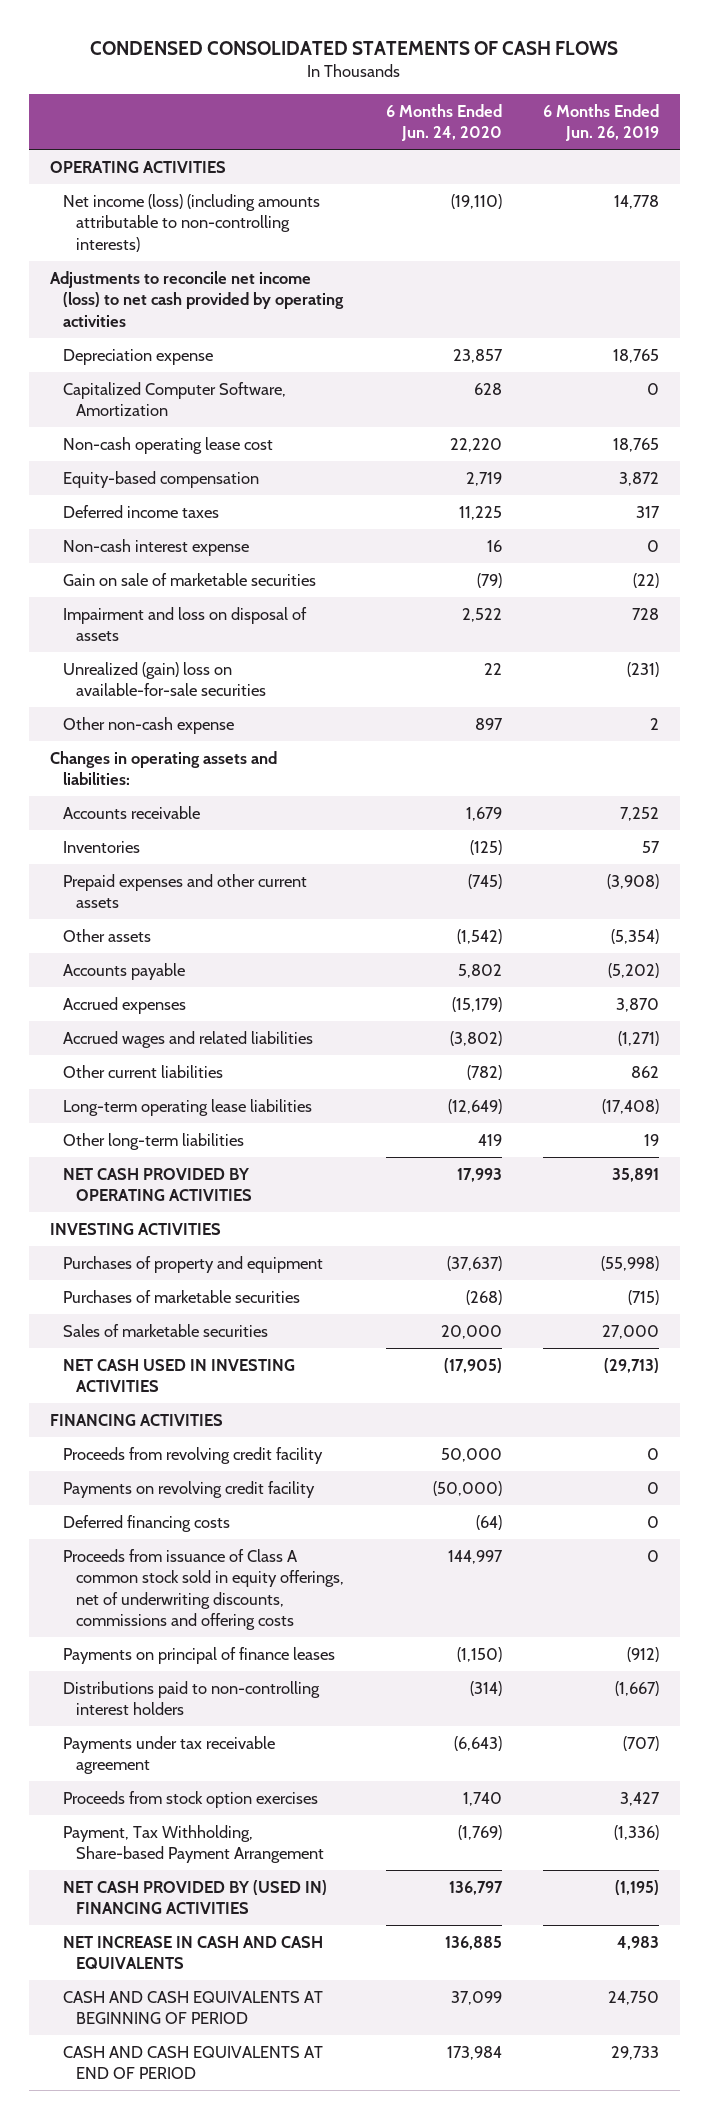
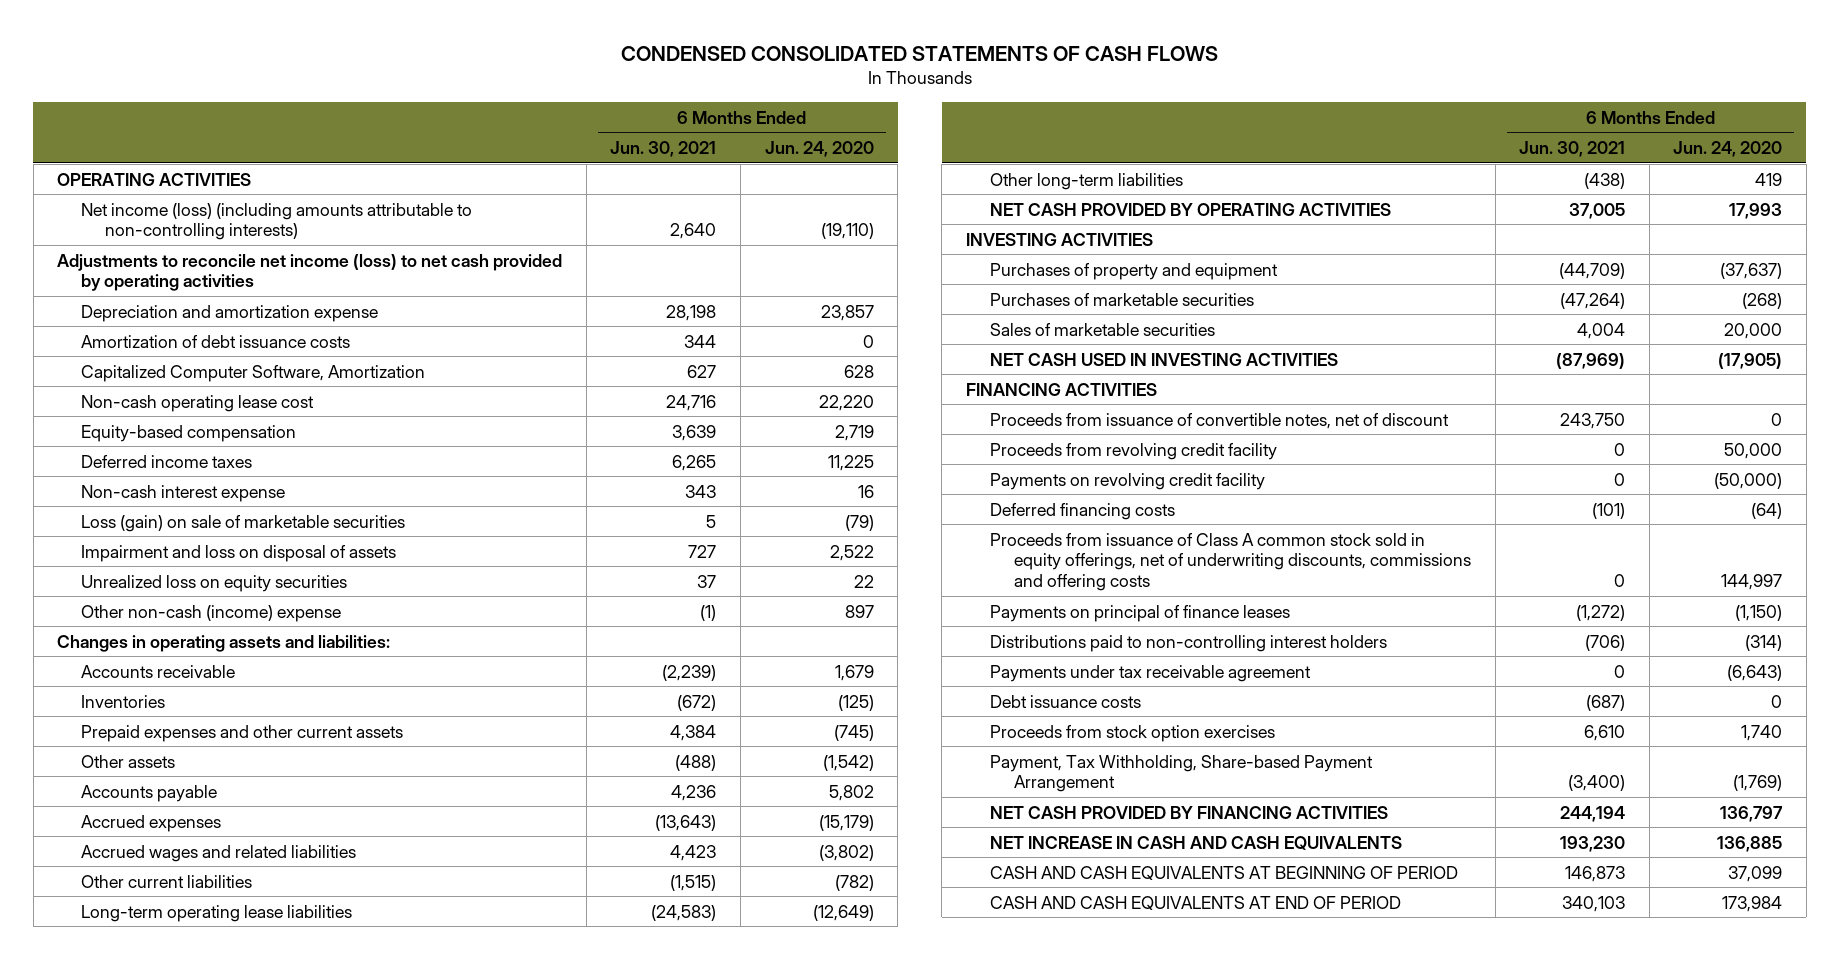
- | 6 Months Ended Jun. 24, 2020 | 6 Months Ended Jun. 26, 2019
+ | 6 Months Ended Jun. 30, 2021 | 6 Months Ended Jun. 24, 2020
- Depreciation expense | 23,857 | 18,765
+ Depreciation and amortization expense | 28,198 | 23,857
+ Amortization of debt issuance costs | 344 | 0
- Gain on sale of marketable securities | (79) | (22)
+ Loss (gain) on sale of marketable securities | 5 | (79)
- Unrealized (gain) loss on available-for-sale securities | 22 | (231)
- Other non-cash expense | 897 | 2
+ Unrealized loss on equity securities | 37 | 22
+ Other non-cash (income) expense | (1) | 897
+ Proceeds from issuance of convertible notes, net of discount | 243,750 | 0
+ Debt issuance costs | (687) | 0
- NET CASH PROVIDED BY (USED IN) FINANCING ACTIVITIES | 136,797 | (1,195)
+ NET CASH PROVIDED BY FINANCING ACTIVITIES | 244,194 | 136,797

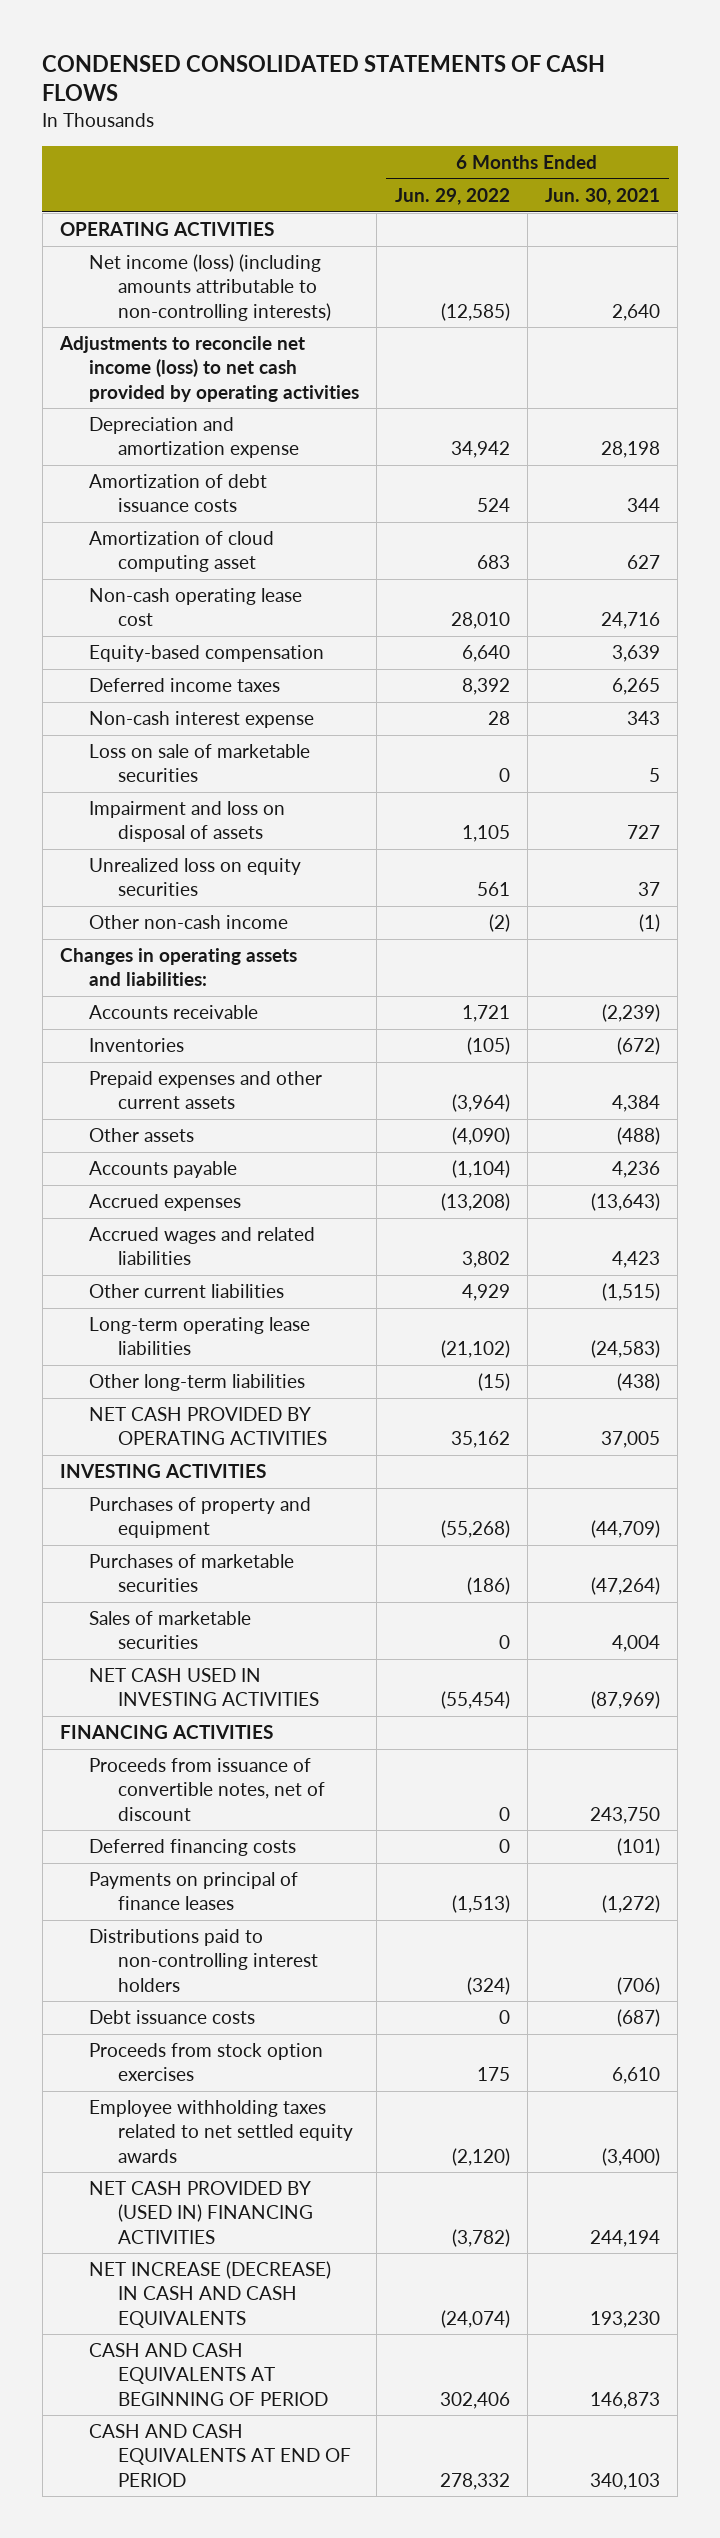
- | 6 Months Ended Jun. 30, 2021 | 6 Months Ended Jun. 24, 2020
+ | 6 Months Ended Jun. 29, 2022 | 6 Months Ended Jun. 30, 2021
- Capitalized Computer Software, Amortization | 627 | 628
+ Amortization of cloud computing asset | 683 | 627
- Loss (gain) on sale of marketable securities | 5 | (79)
+ Loss on sale of marketable securities | 0 | 5
- Other non-cash (income) expense | (1) | 897
+ Other non-cash income | (2) | (1)
- Proceeds from revolving credit facility | 0 | 50,000
- Payments on revolving credit facility | 0 | (50,000)
- Proceeds from issuance of Class A common stock sold in equity offerings, net of underwriting discounts, commissions and offering costs | 0 | 144,997
- Payments under tax receivable agreement | 0 | (6,643)
- Payment, Tax Withholding, Share-based Payment Arrangement | (3,400) | (1,769)
- NET CASH PROVIDED BY FINANCING ACTIVITIES | 244,194 | 136,797
- NET INCREASE IN CASH AND CASH EQUIVALENTS | 193,230 | 136,885
+ Employee withholding taxes related to net settled equity awards | (2,120) | (3,400)
+ NET CASH PROVIDED BY (USED IN) FINANCING ACTIVITIES | (3,782) | 244,194
+ NET INCREASE (DECREASE) IN CASH AND CASH EQUIVALENTS | (24,074) | 193,230

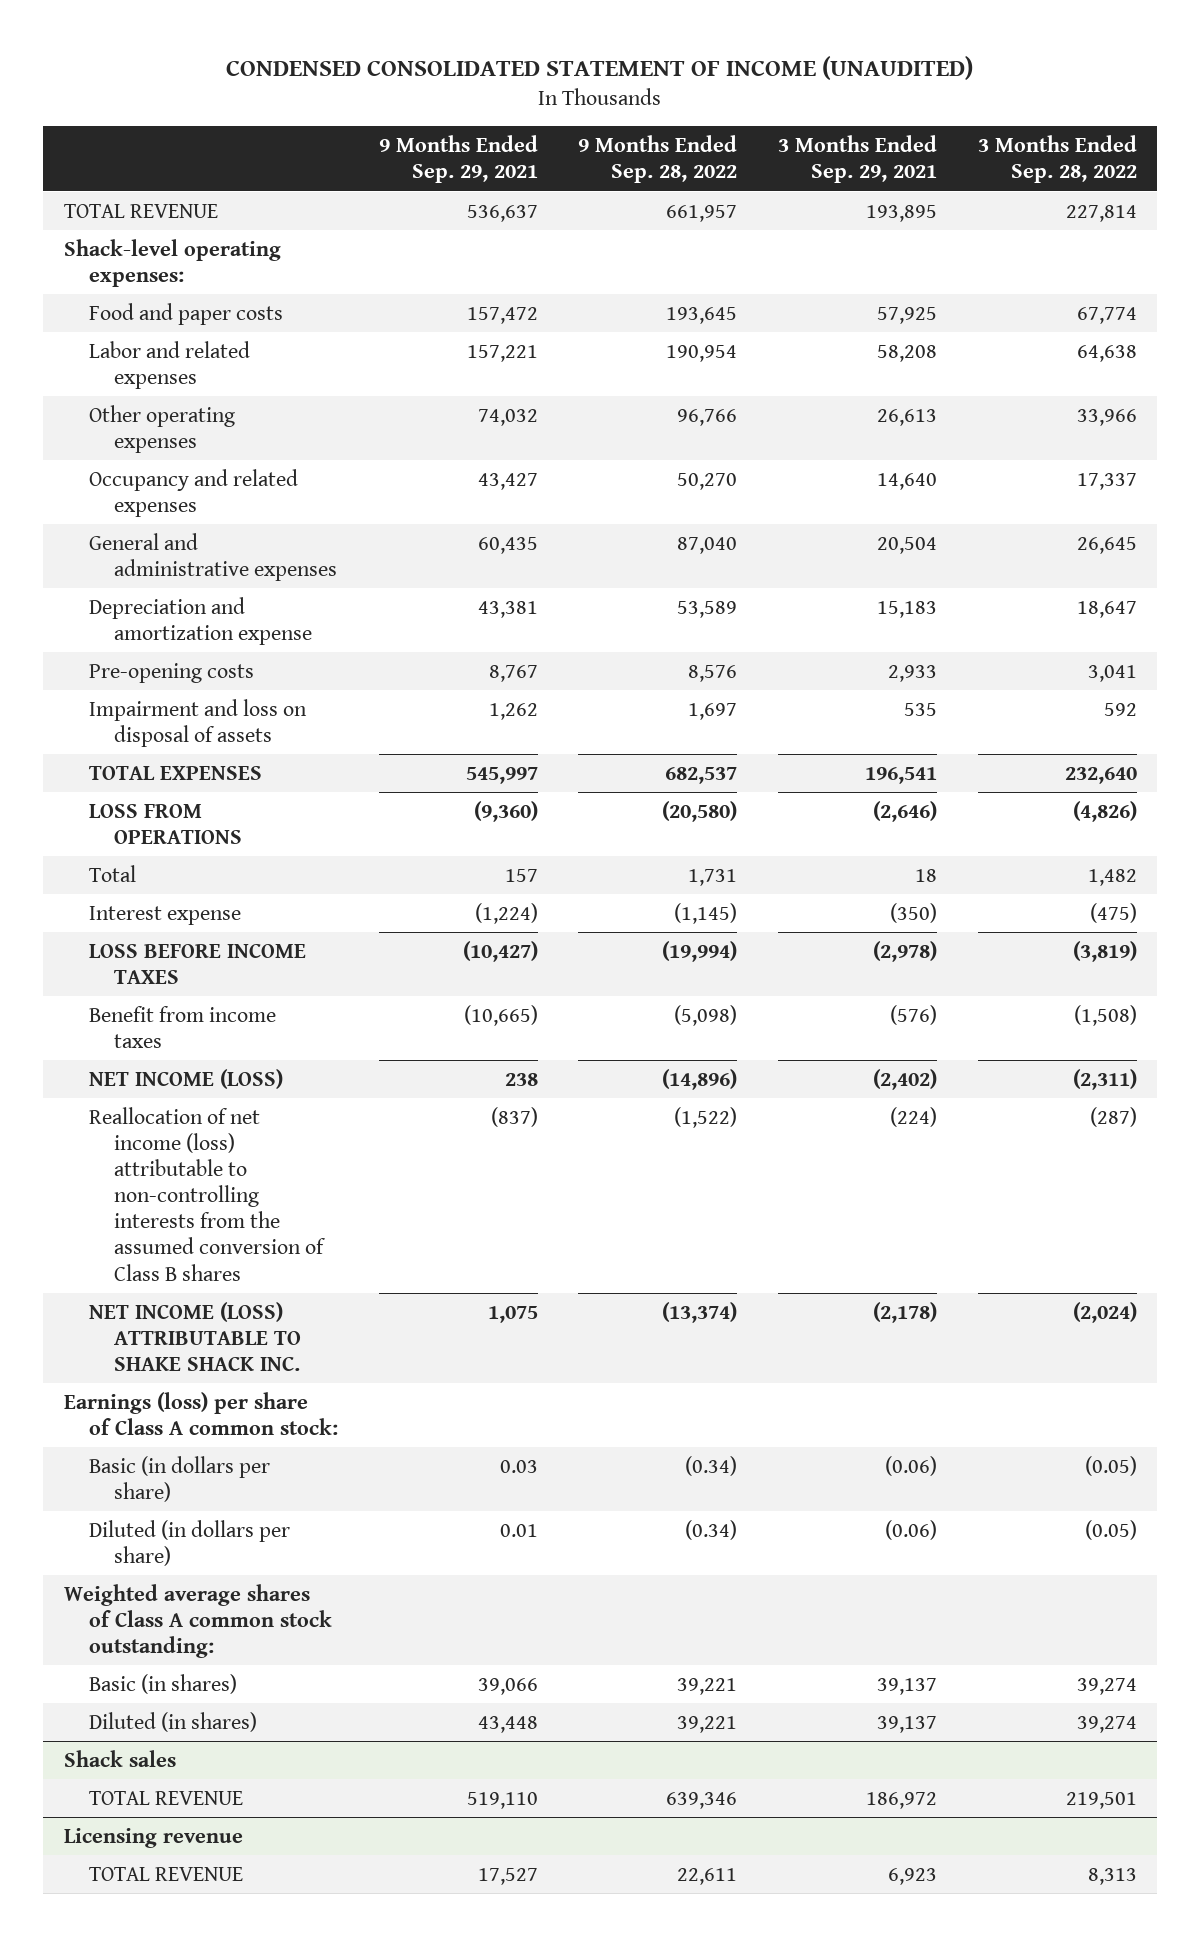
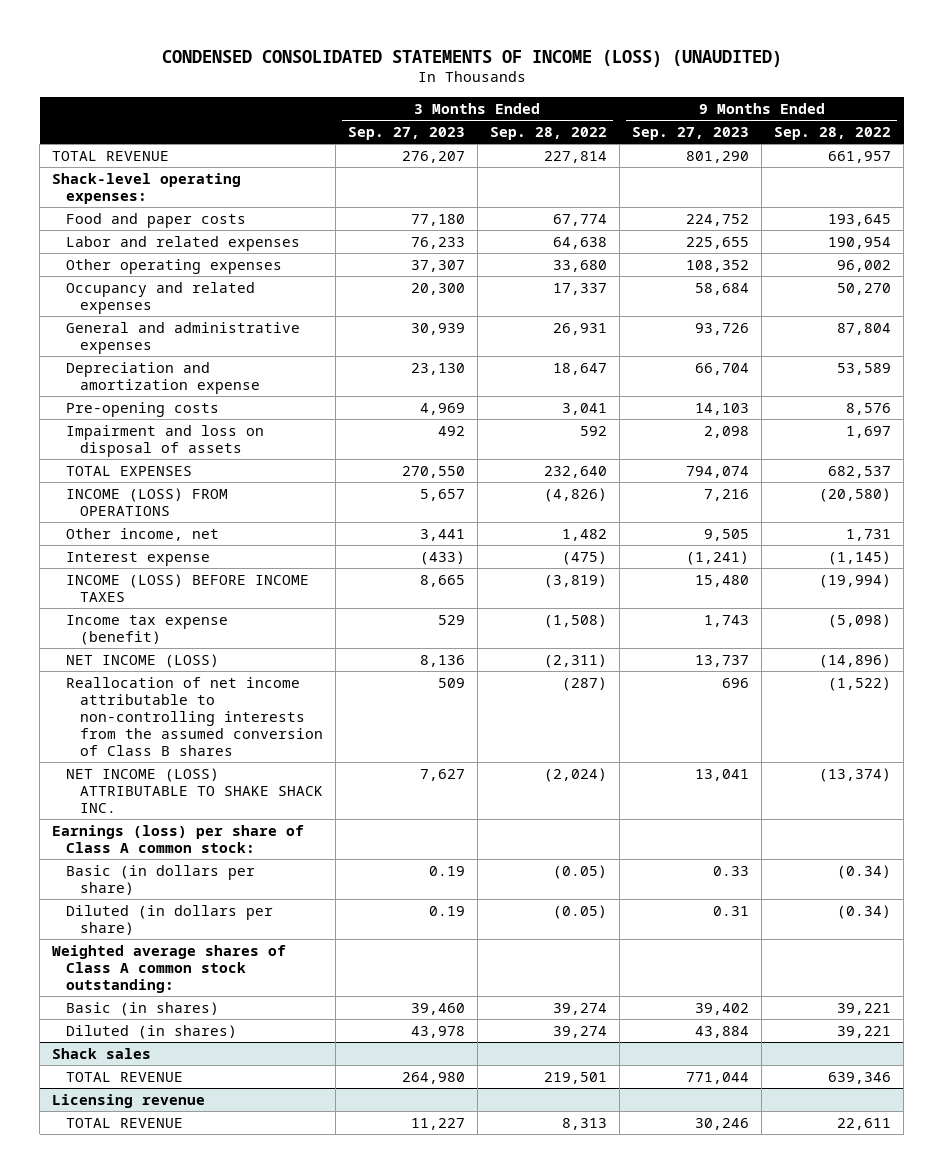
- CONDENSED CONSOLIDATED STATEMENT OF INCOME (UNAUDITED)
+ CONDENSED CONSOLIDATED STATEMENTS OF INCOME (LOSS) (UNAUDITED)
- | 9 Months Ended Sep. 29, 2021 | 9 Months Ended Sep. 28, 2022 | 3 Months Ended Sep. 29, 2021 | 3 Months Ended Sep. 28, 2022
+ | 3 Months Ended Sep. 27, 2023 | 3 Months Ended Sep. 28, 2022 | 9 Months Ended Sep. 27, 2023 | 9 Months Ended Sep. 28, 2022
- Other operating expenses | 74,032 | 96,766 | 26,613 | 33,966
+ Other operating expenses | 37,307 | 33,680 | 108,352 | 96,002
- General and administrative expenses | 60,435 | 87,040 | 20,504 | 26,645
+ General and administrative expenses | 30,939 | 26,931 | 93,726 | 87,804
- LOSS FROM OPERATIONS | (9,360) | (20,580) | (2,646) | (4,826)
- Total | 157 | 1,731 | 18 | 1,482
+ INCOME (LOSS) FROM OPERATIONS | 5,657 | (4,826) | 7,216 | (20,580)
+ Other income, net | 3,441 | 1,482 | 9,505 | 1,731
- LOSS BEFORE INCOME TAXES | (10,427) | (19,994) | (2,978) | (3,819)
- Benefit from income taxes | (10,665) | (5,098) | (576) | (1,508)
+ INCOME (LOSS) BEFORE INCOME TAXES | 8,665 | (3,819) | 15,480 | (19,994)
+ Income tax expense (benefit) | 529 | (1,508) | 1,743 | (5,098)
- Reallocation of net income (loss) attributable to non-controlling interests from the assumed conversion of Class B shares | (837) | (1,522) | (224) | (287)
+ Reallocation of net income attributable to non-controlling interests from the assumed conversion of Class B shares | 509 | (287) | 696 | (1,522)

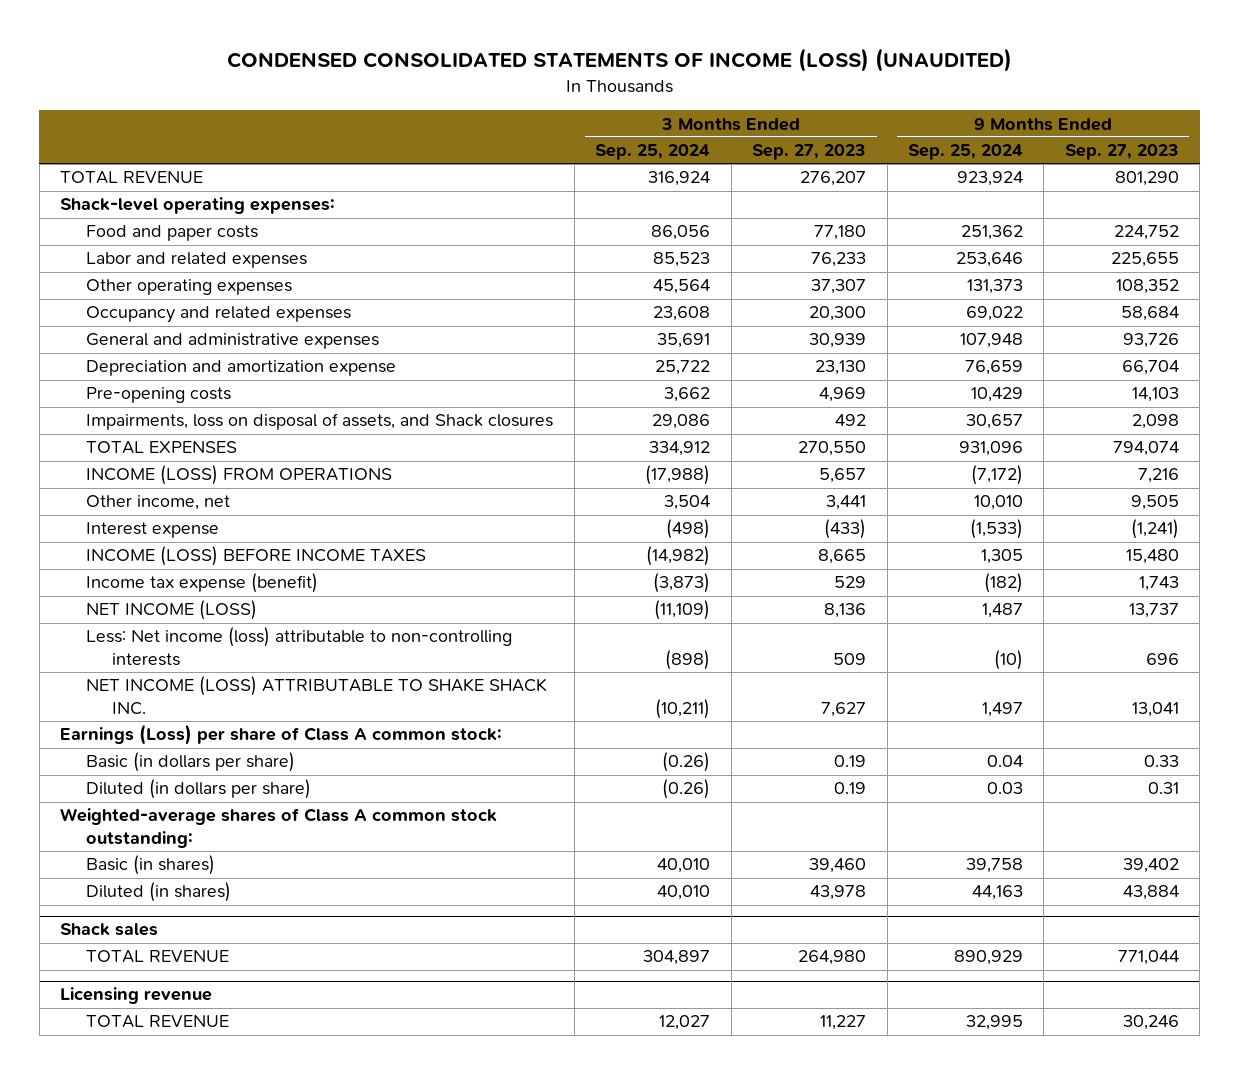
- | 3 Months Ended Sep. 27, 2023 | 3 Months Ended Sep. 28, 2022 | 9 Months Ended Sep. 27, 2023 | 9 Months Ended Sep. 28, 2022
+ | 3 Months Ended Sep. 25, 2024 | 3 Months Ended Sep. 27, 2023 | 9 Months Ended Sep. 25, 2024 | 9 Months Ended Sep. 27, 2023
- Impairment and loss on disposal of assets | 492 | 592 | 2,098 | 1,697
+ Impairments, loss on disposal of assets, and Shack closures | 29,086 | 492 | 30,657 | 2,098
- Reallocation of net income attributable to non-controlling interests from the assumed conversion of Class B shares | 509 | (287) | 696 | (1,522)
+ Less: Net income (loss) attributable to non-controlling interests | (898) | 509 | (10) | 696
- Earnings (loss) per share of Class A common stock:
+ Earnings (Loss) per share of Class A common stock:
- Weighted average shares of Class A common stock outstanding:
+ Weighted-average shares of Class A common stock outstanding:

